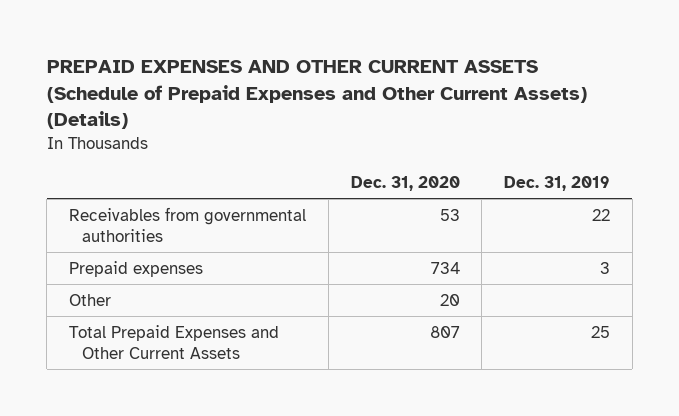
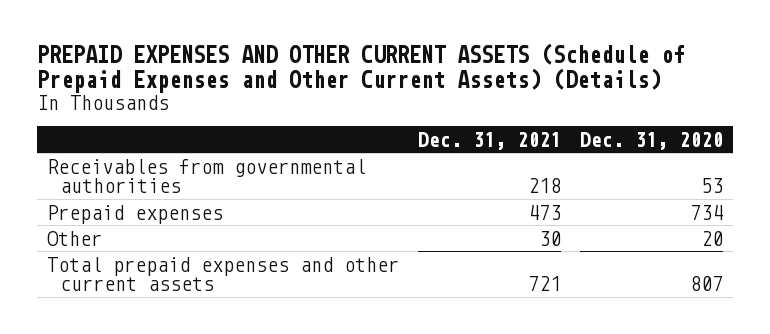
- | Dec. 31, 2020 | Dec. 31, 2019
+ | Dec. 31, 2021 | Dec. 31, 2020
- Total Prepaid Expenses and Other Current Assets | 807 | 25
+ Total prepaid expenses and other current assets | 721 | 807

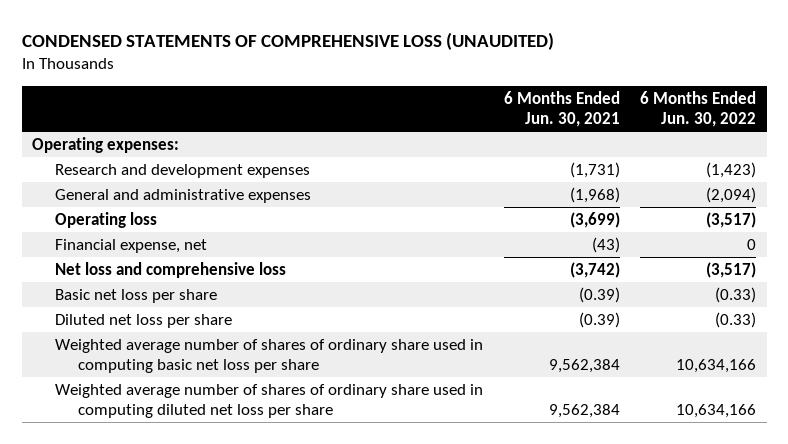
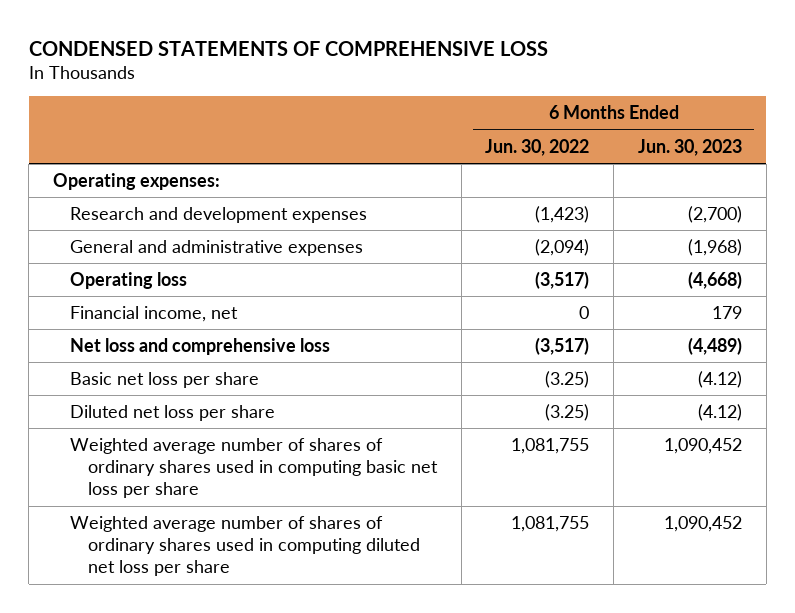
- CONDENSED STATEMENTS OF COMPREHENSIVE LOSS (UNAUDITED)
+ CONDENSED STATEMENTS OF COMPREHENSIVE LOSS
- | 6 Months Ended Jun. 30, 2021 | 6 Months Ended Jun. 30, 2022
+ | 6 Months Ended Jun. 30, 2022 | 6 Months Ended Jun. 30, 2023
- Financial expense, net | (43) | 0
+ Financial income, net | 0 | 179
- Basic net loss per share | (0.39) | (0.33)
- Diluted net loss per share | (0.39) | (0.33)
- Weighted average number of shares of ordinary share used in computing basic net loss per share | 9,562,384 | 10,634,166
- Weighted average number of shares of ordinary share used in computing diluted net loss per share | 9,562,384 | 10,634,166
+ Basic net loss per share | (3.25) | (4.12)
+ Diluted net loss per share | (3.25) | (4.12)
+ Weighted average number of shares of ordinary shares used in computing basic net loss per share | 1,081,755 | 1,090,452
+ Weighted average number of shares of ordinary shares used in computing diluted net loss per share | 1,081,755 | 1,090,452

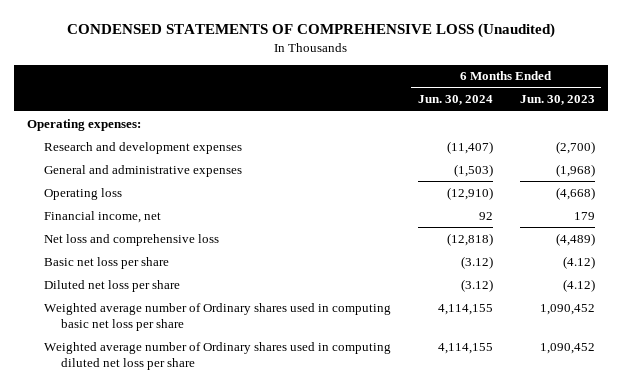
- CONDENSED STATEMENTS OF COMPREHENSIVE LOSS
+ CONDENSED STATEMENTS OF COMPREHENSIVE LOSS (Unaudited)
- | 6 Months Ended Jun. 30, 2022 | 6 Months Ended Jun. 30, 2023
+ | 6 Months Ended Jun. 30, 2024 | 6 Months Ended Jun. 30, 2023
- Weighted average number of shares of ordinary shares used in computing basic net loss per share | 1,081,755 | 1,090,452
- Weighted average number of shares of ordinary shares used in computing diluted net loss per share | 1,081,755 | 1,090,452
+ Weighted average number of Ordinary shares used in computing basic net loss per share | 4,114,155 | 1,090,452
+ Weighted average number of Ordinary shares used in computing diluted net loss per share | 4,114,155 | 1,090,452

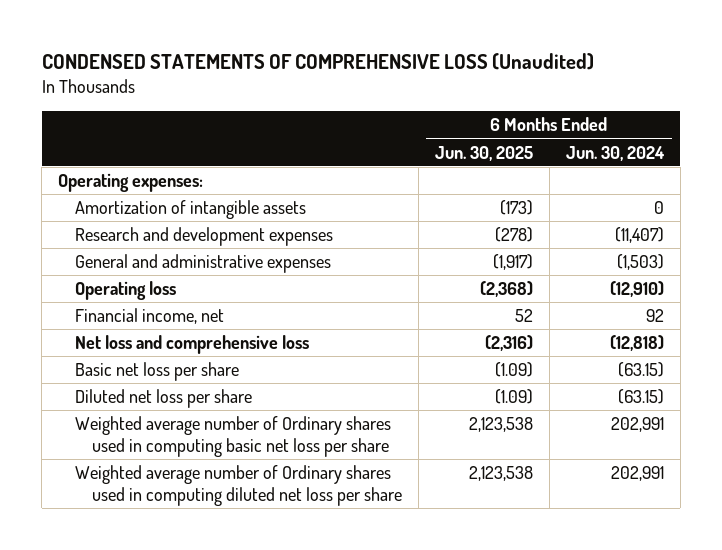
- | 6 Months Ended Jun. 30, 2024 | 6 Months Ended Jun. 30, 2023
+ | 6 Months Ended Jun. 30, 2025 | 6 Months Ended Jun. 30, 2024
+ Amortization of intangible assets | (173) | 0
- Basic net loss per share | (3.12) | (4.12)
- Diluted net loss per share | (3.12) | (4.12)
- Weighted average number of Ordinary shares used in computing basic net loss per share | 4,114,155 | 1,090,452
- Weighted average number of Ordinary shares used in computing diluted net loss per share | 4,114,155 | 1,090,452
+ Basic net loss per share | (1.09) | (63.15)
+ Diluted net loss per share | (1.09) | (63.15)
+ Weighted average number of Ordinary shares used in computing basic net loss per share | 2,123,538 | 202,991
+ Weighted average number of Ordinary shares used in computing diluted net loss per share | 2,123,538 | 202,991

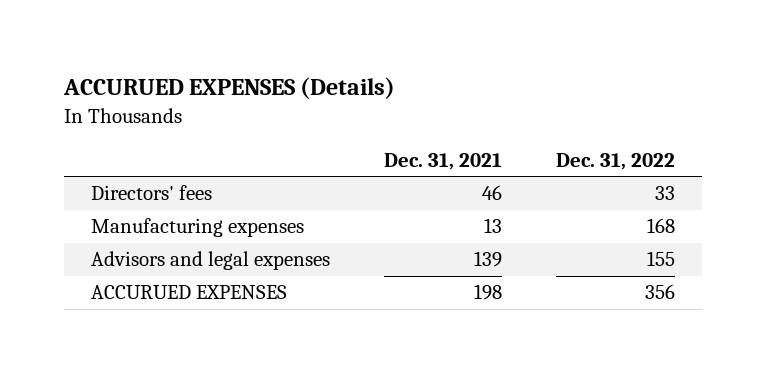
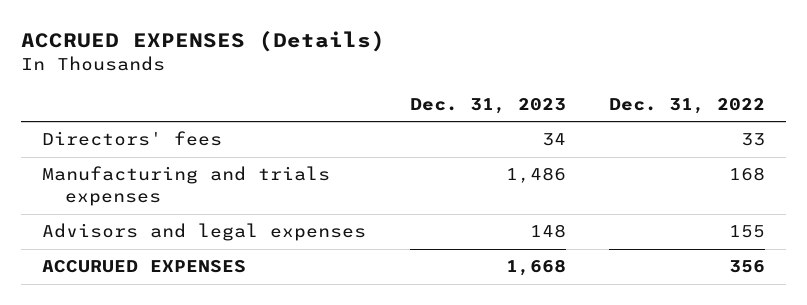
- ACCURUED EXPENSES (Details)
+ ACCRUED EXPENSES (Details)
- | Dec. 31, 2021 | Dec. 31, 2022
+ | Dec. 31, 2023 | Dec. 31, 2022
- Manufacturing expenses | 13 | 168
+ Manufacturing and trials expenses | 1,486 | 168

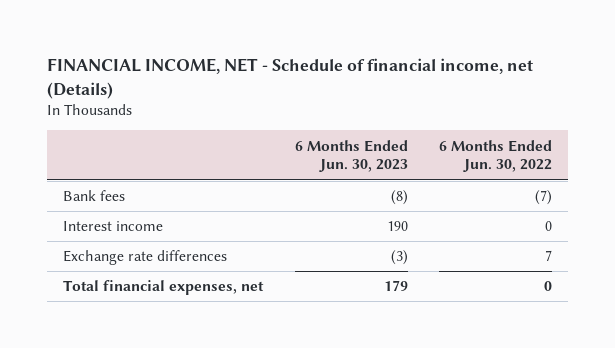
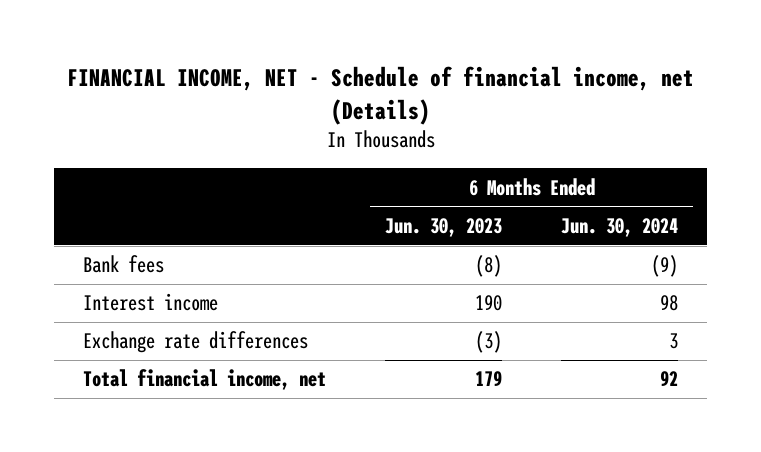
- | 6 Months Ended Jun. 30, 2023 | 6 Months Ended Jun. 30, 2022
+ | 6 Months Ended Jun. 30, 2023 | 6 Months Ended Jun. 30, 2024
- Total financial expenses, net | 179 | 0
+ Total financial income, net | 179 | 92

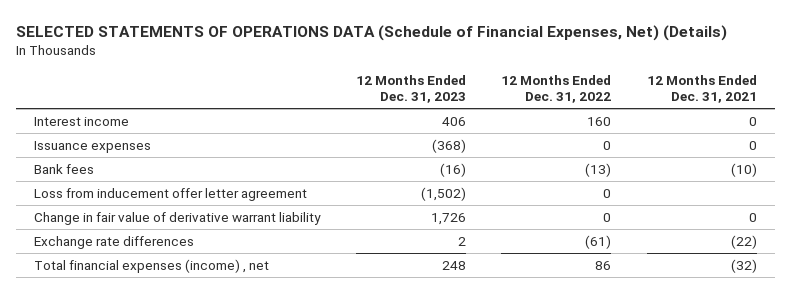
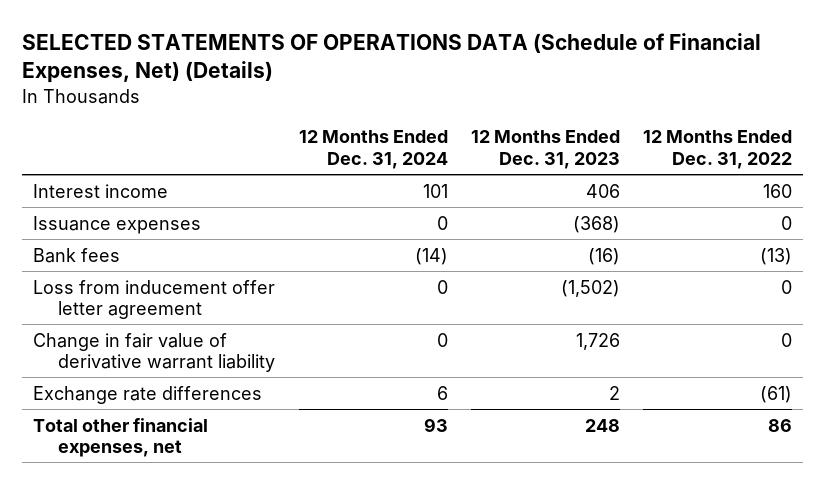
- | 12 Months Ended Dec. 31, 2023 | 12 Months Ended Dec. 31, 2022 | 12 Months Ended Dec. 31, 2021
+ | 12 Months Ended Dec. 31, 2024 | 12 Months Ended Dec. 31, 2023 | 12 Months Ended Dec. 31, 2022
- Total financial expenses (income) , net | 248 | 86 | (32)
+ Total other financial expenses, net | 93 | 248 | 86

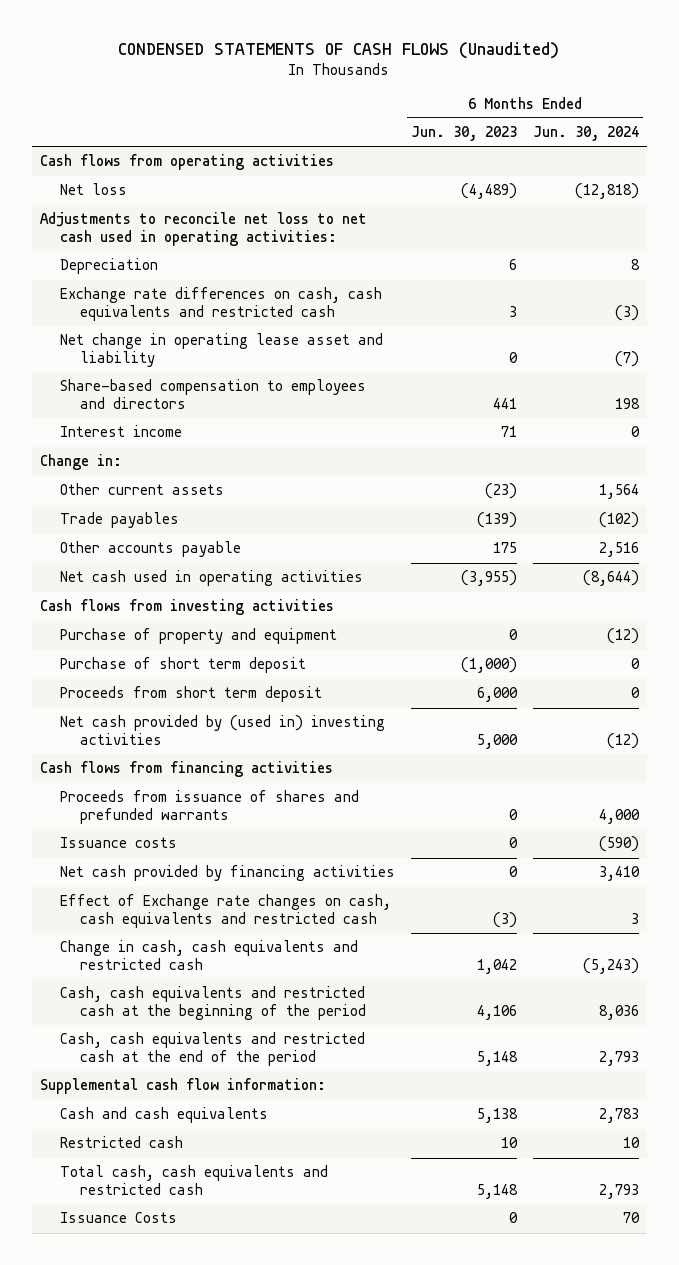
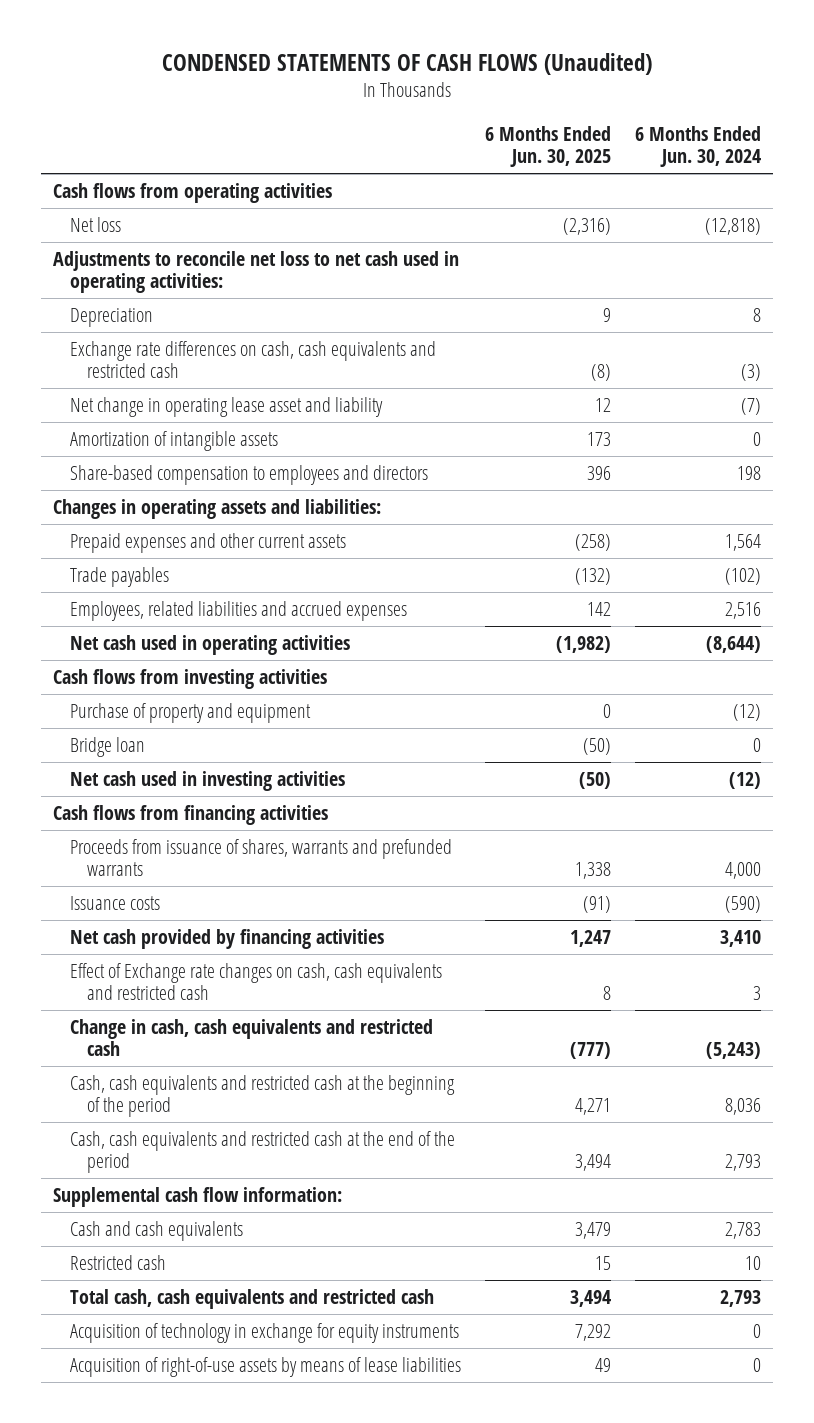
- | 6 Months Ended Jun. 30, 2023 | 6 Months Ended Jun. 30, 2024
+ | 6 Months Ended Jun. 30, 2025 | 6 Months Ended Jun. 30, 2024
+ Amortization of intangible assets | 173 | 0
- Interest income | 71 | 0
- Change in:
- Other current assets | (23) | 1,564
+ Changes in operating assets and liabilities:
+ Prepaid expenses and other current assets | (258) | 1,564
- Other accounts payable | 175 | 2,516
+ Employees, related liabilities and accrued expenses | 142 | 2,516
- Purchase of short term deposit | (1,000) | 0
- Proceeds from short term deposit | 6,000 | 0
- Net cash provided by (used in) investing activities | 5,000 | (12)
+ Bridge loan | (50) | 0
+ Net cash used in investing activities | (50) | (12)
- Proceeds from issuance of shares and prefunded warrants | 0 | 4,000
+ Proceeds from issuance of shares, warrants and prefunded warrants | 1,338 | 4,000
- Issuance Costs | 0 | 70
+ Acquisition of technology in exchange for equity instruments | 7,292 | 0
+ Acquisition of right-of-use assets by means of lease liabilities | 49 | 0

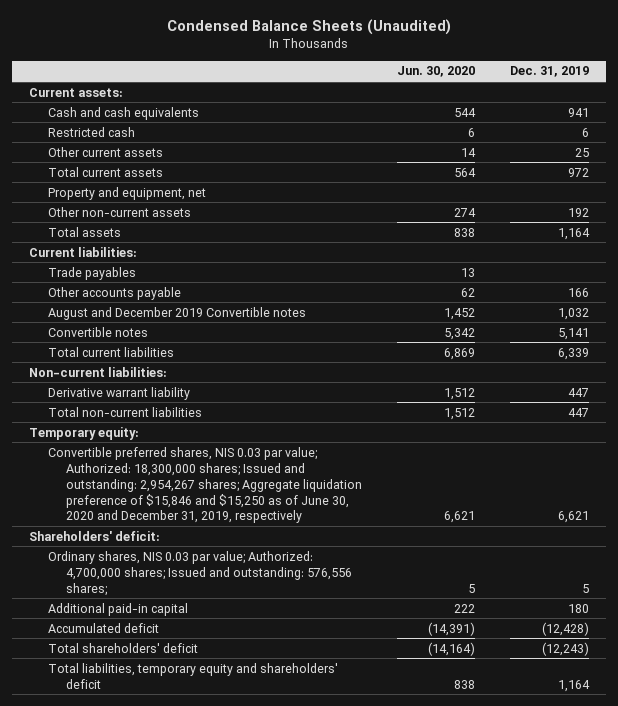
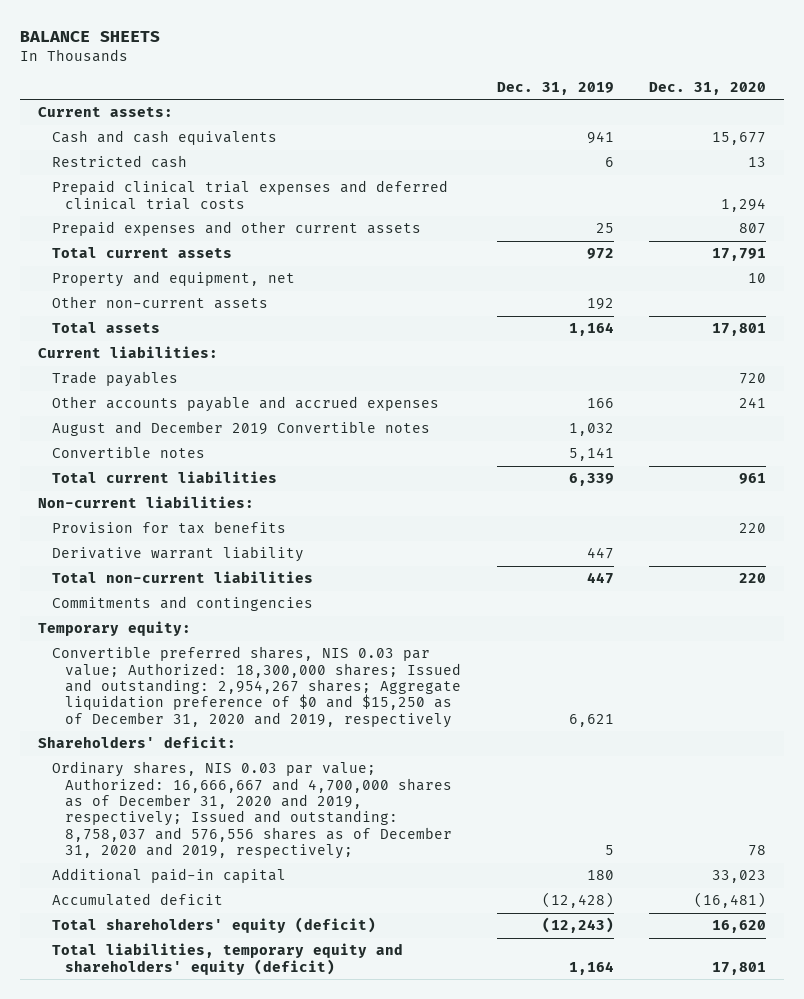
- Condensed Balance Sheets (Unaudited)
+ BALANCE SHEETS
- | Jun. 30, 2020 | Dec. 31, 2019
+ | Dec. 31, 2019 | Dec. 31, 2020
- Other current assets | 14 | 25
+ Prepaid clinical trial expenses and deferred clinical trial costs | | 1,294
+ Prepaid expenses and other current assets | 25 | 807
- Other accounts payable | 62 | 166
+ Other accounts payable and accrued expenses | 166 | 241
+ Provision for tax benefits | | 220
+ Commitments and contingencies
- Convertible preferred shares, NIS 0.03 par value; Authorized: 18,300,000 shares; Issued and outstanding: 2,954,267 shares; Aggregate liquidation preference of $15,846 and $15,250 as of June 30, 2020 and December 31, 2019, respectively | 6,621 | 6,621
+ Convertible preferred shares, NIS 0.03 par value; Authorized: 18,300,000 shares; Issued and outstanding: 2,954,267 shares; Aggregate liquidation preference of $0 and $15,250 as of December 31, 2020 and 2019, respectively | 6,621 |
- Ordinary shares, NIS 0.03 par value; Authorized: 4,700,000 shares; Issued and outstanding: 576,556 shares; | 5 | 5
+ Ordinary shares, NIS 0.03 par value; Authorized: 16,666,667 and 4,700,000 shares as of December 31, 2020 and 2019, respectively; Issued and outstanding: 8,758,037 and 576,556 shares as of December 31, 2020 and 2019, respectively; | 5 | 78
- Total shareholders' deficit | (14,164) | (12,243)
- Total liabilities, temporary equity and shareholders' deficit | 838 | 1,164
+ Total shareholders' equity (deficit) | (12,243) | 16,620
+ Total liabilities, temporary equity and shareholders' equity (deficit) | 1,164 | 17,801

